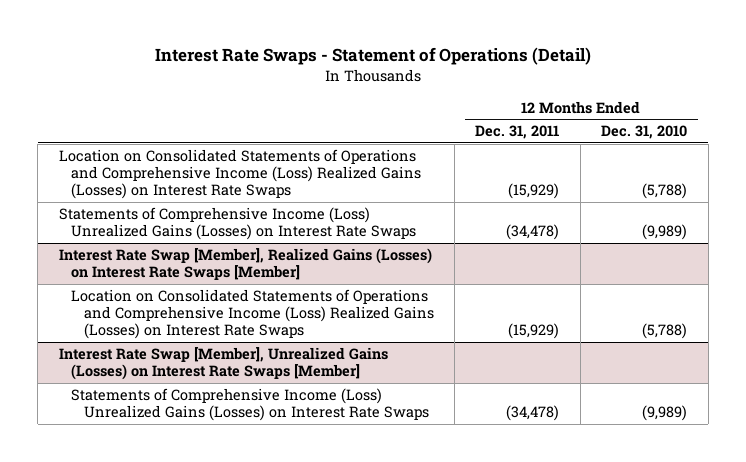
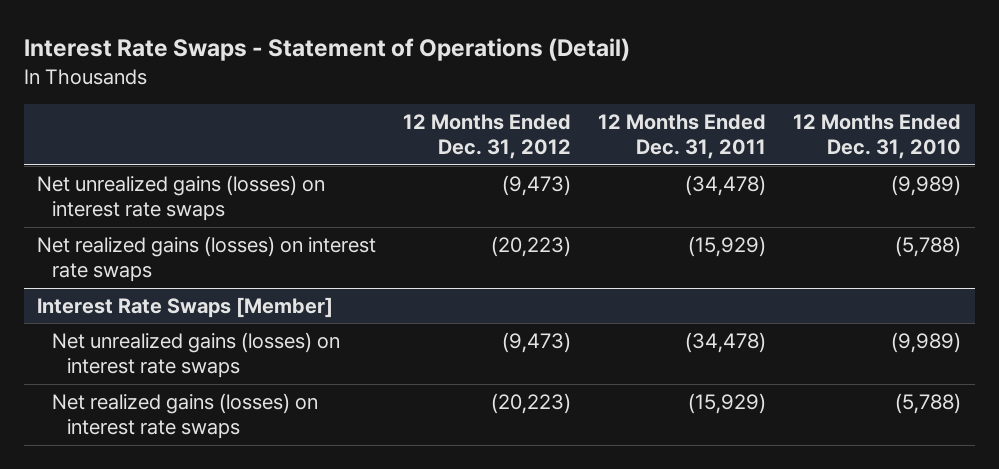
- | 12 Months Ended Dec. 31, 2011 | 12 Months Ended Dec. 31, 2010
+ | 12 Months Ended Dec. 31, 2012 | 12 Months Ended Dec. 31, 2011 | 12 Months Ended Dec. 31, 2010
- Location on Consolidated Statements of Operations and Comprehensive Income (Loss) Realized Gains (Losses) on Interest Rate Swaps | (15,929) | (5,788)
- Statements of Comprehensive Income (Loss) Unrealized Gains (Losses) on Interest Rate Swaps | (34,478) | (9,989)
- Interest Rate Swap [Member], Realized Gains (Losses) on Interest Rate Swaps [Member]
- Location on Consolidated Statements of Operations and Comprehensive Income (Loss) Realized Gains (Losses) on Interest Rate Swaps | (15,929) | (5,788)
- Interest Rate Swap [Member], Unrealized Gains (Losses) on Interest Rate Swaps [Member]
- Statements of Comprehensive Income (Loss) Unrealized Gains (Losses) on Interest Rate Swaps | (34,478) | (9,989)
+ Net unrealized gains (losses) on interest rate swaps | (9,473) | (34,478) | (9,989)
+ Net realized gains (losses) on interest rate swaps | (20,223) | (15,929) | (5,788)
+ Interest Rate Swaps [Member]
+ Net unrealized gains (losses) on interest rate swaps | (9,473) | (34,478) | (9,989)
+ Net realized gains (losses) on interest rate swaps | (20,223) | (15,929) | (5,788)

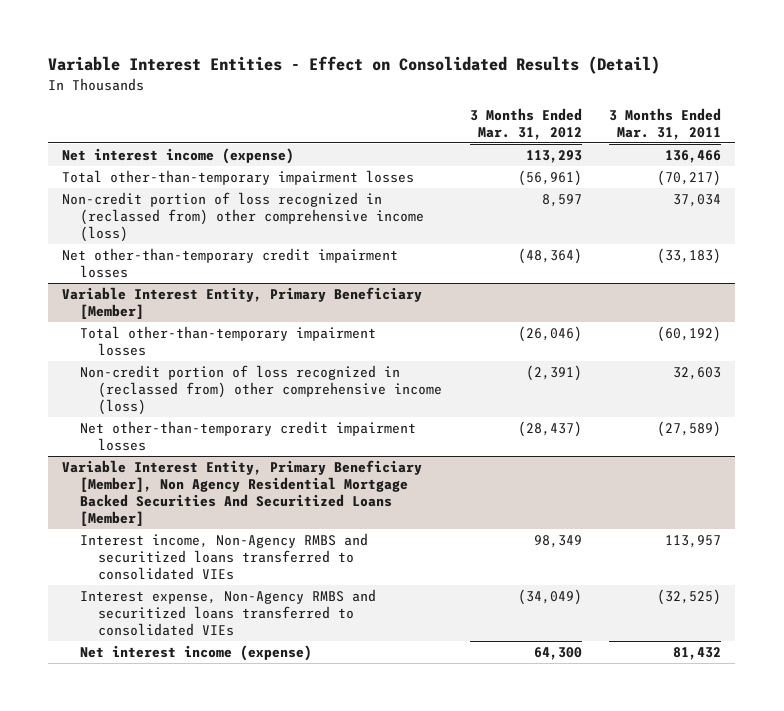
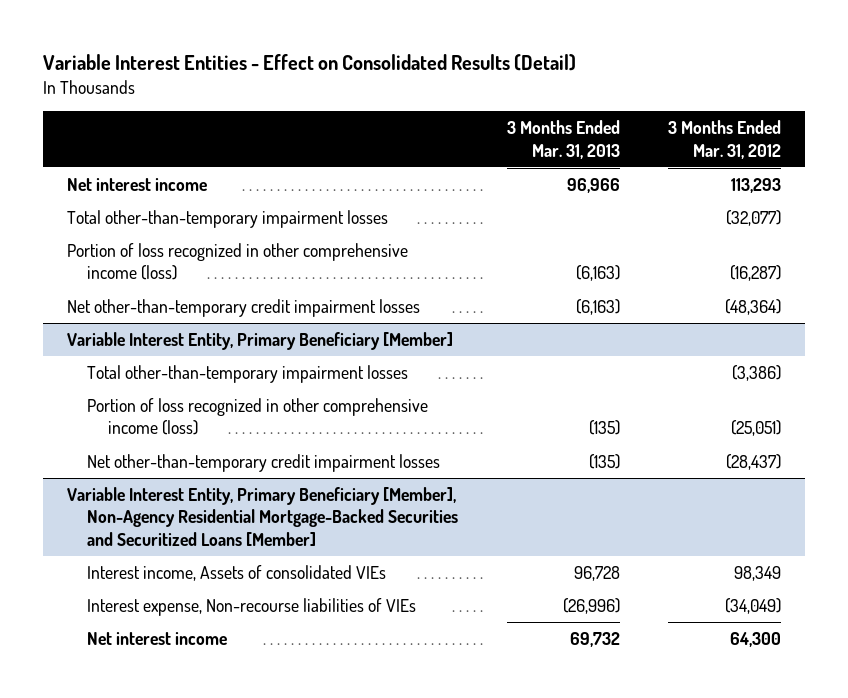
- | 3 Months Ended Mar. 31, 2012 | 3 Months Ended Mar. 31, 2011
+ | 3 Months Ended Mar. 31, 2013 | 3 Months Ended Mar. 31, 2012
- Net interest income (expense) | 113,293 | 136,466
- Total other-than-temporary impairment losses | (56,961) | (70,217)
- Non-credit portion of loss recognized in (reclassed from) other comprehensive income (loss) | 8,597 | 37,034
+ Net interest income | 96,966 | 113,293
+ Total other-than-temporary impairment losses | | (32,077)
+ Portion of loss recognized in other comprehensive income (loss) | (6,163) | (16,287)
@ Variable Interest Entity, Primary Beneficiary [Member]
- Total other-than-temporary impairment losses | (26,046) | (60,192)
- Non-credit portion of loss recognized in (reclassed from) other comprehensive income (loss) | (2,391) | 32,603
+ Total other-than-temporary impairment losses | | (3,386)
+ Portion of loss recognized in other comprehensive income (loss) | (135) | (25,051)
- Variable Interest Entity, Primary Beneficiary [Member], Non Agency Residential Mortgage Backed Securities And Securitized Loans [Member]
- Interest income, Non-Agency RMBS and securitized loans transferred to consolidated VIEs | 98,349 | 113,957
- Interest expense, Non-Agency RMBS and securitized loans transferred to consolidated VIEs | (34,049) | (32,525)
- Net interest income (expense) | 64,300 | 81,432
+ Variable Interest Entity, Primary Beneficiary [Member], Non-Agency Residential Mortgage-Backed Securities and Securitized Loans [Member]
+ Interest income, Assets of consolidated VIEs | 96,728 | 98,349
+ Interest expense, Non-recourse liabilities of VIEs | (26,996) | (34,049)
+ Net interest income | 69,732 | 64,300

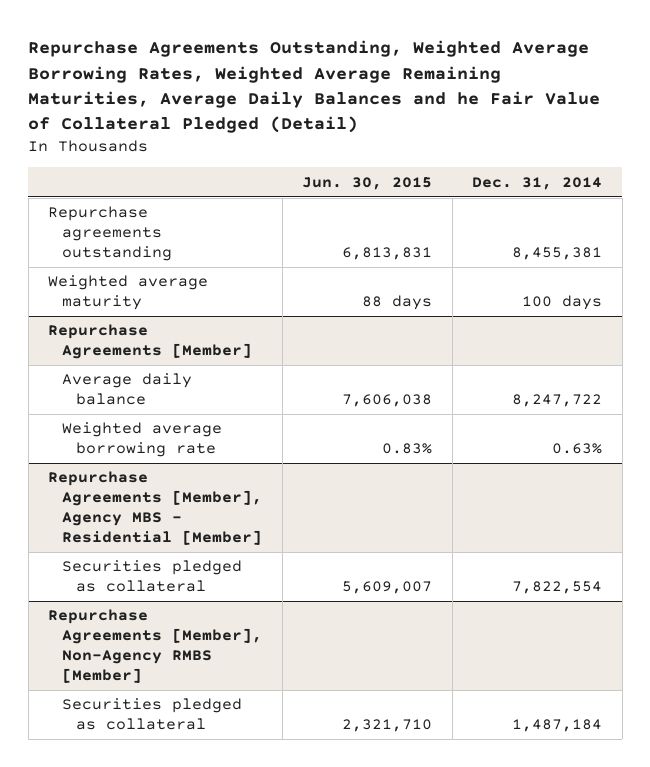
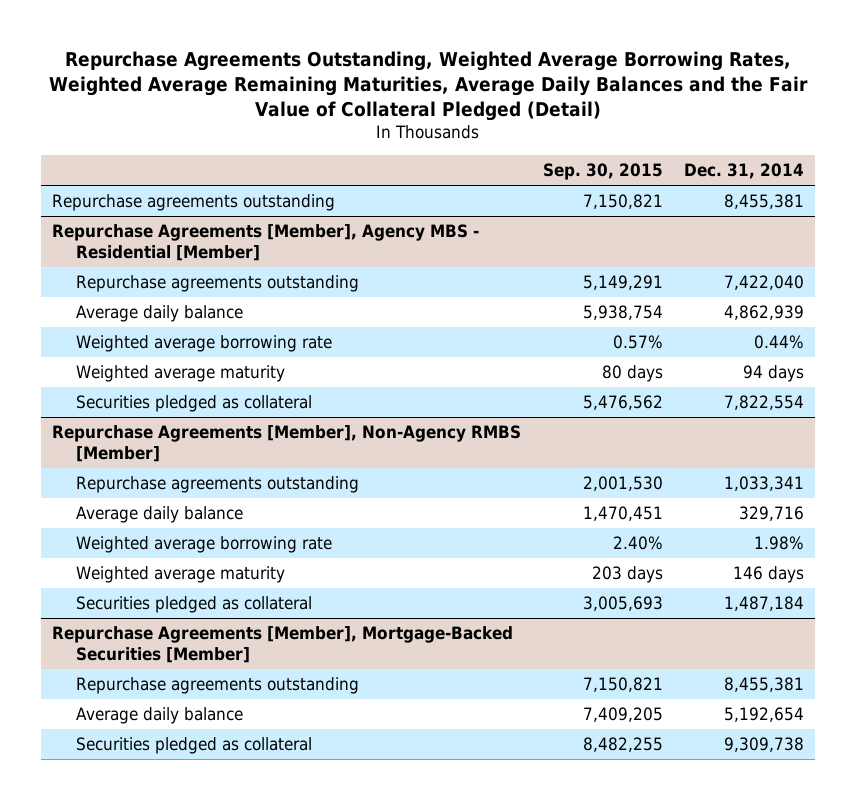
- Repurchase Agreements Outstanding, Weighted Average Borrowing Rates, Weighted Average Remaining Maturities, Average Daily Balances and he Fair Value of Collateral Pledged (Detail)
+ Repurchase Agreements Outstanding, Weighted Average Borrowing Rates, Weighted Average Remaining Maturities, Average Daily Balances and the Fair Value of Collateral Pledged (Detail)
- | Jun. 30, 2015 | Dec. 31, 2014
+ | Sep. 30, 2015 | Dec. 31, 2014
- Weighted average maturity | 88 days | 100 days
- Repurchase Agreements [Member]
- Average daily balance | 7,606,038 | 8,247,722
- Weighted average borrowing rate | 0.83% | 0.63%
@ Repurchase Agreements [Member], Agency MBS - Residential [Member]
+ Repurchase agreements outstanding | 5,149,291 | 7,422,040
+ Average daily balance | 5,938,754 | 4,862,939
+ Weighted average borrowing rate | 0.57% | 0.44%
+ Weighted average maturity | 80 days | 94 days
@ Repurchase Agreements [Member], Non-Agency RMBS [Member]
+ Repurchase agreements outstanding | 2,001,530 | 1,033,341
+ Average daily balance | 1,470,451 | 329,716
+ Weighted average borrowing rate | 2.40% | 1.98%
+ Weighted average maturity | 203 days | 146 days
+ Repurchase Agreements [Member], Mortgage-Backed Securities [Member]
+ Repurchase agreements outstanding | 7,150,821 | 8,455,381
+ Average daily balance | 7,409,205 | 5,192,654
+ Securities pledged as collateral | 8,482,255 | 9,309,738

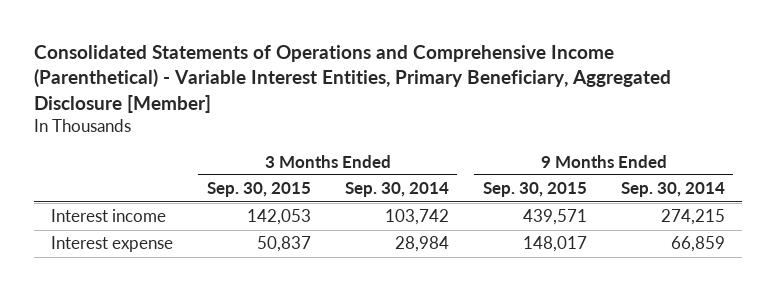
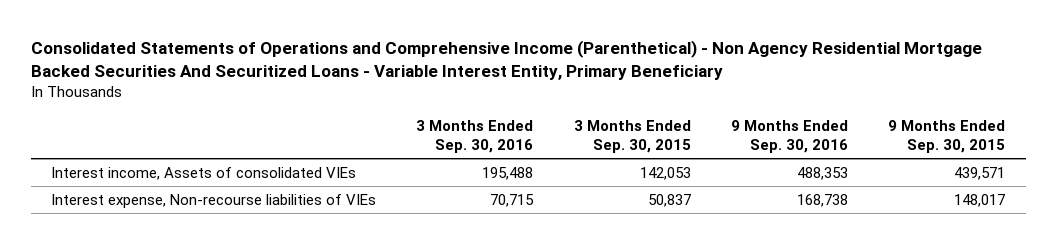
- Consolidated Statements of Operations and Comprehensive Income (Parenthetical) - Variable Interest Entities, Primary Beneficiary, Aggregated Disclosure [Member]
+ Consolidated Statements of Operations and Comprehensive Income (Parenthetical) - Non Agency Residential Mortgage Backed Securities And Securitized Loans - Variable Interest Entity, Primary Beneficiary
- | 3 Months Ended Sep. 30, 2015 | 3 Months Ended Sep. 30, 2014 | 9 Months Ended Sep. 30, 2015 | 9 Months Ended Sep. 30, 2014
+ | 3 Months Ended Sep. 30, 2016 | 3 Months Ended Sep. 30, 2015 | 9 Months Ended Sep. 30, 2016 | 9 Months Ended Sep. 30, 2015
- Interest income | 142,053 | 103,742 | 439,571 | 274,215
- Interest expense | 50,837 | 28,984 | 148,017 | 66,859
+ Interest income, Assets of consolidated VIEs | 195,488 | 142,053 | 488,353 | 439,571
+ Interest expense, Non-recourse liabilities of VIEs | 70,715 | 50,837 | 168,738 | 148,017

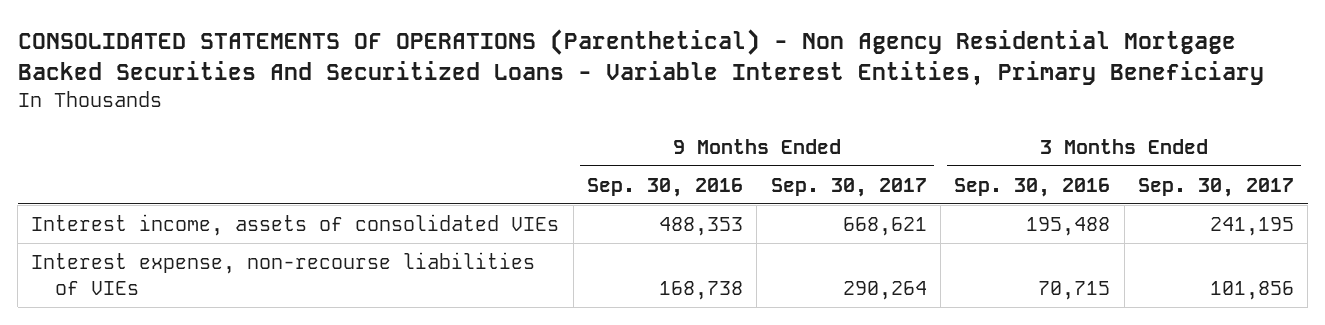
- Consolidated Statements of Operations and Comprehensive Income (Parenthetical) - Non Agency Residential Mortgage Backed Securities And Securitized Loans - Variable Interest Entity, Primary Beneficiary
+ CONSOLIDATED STATEMENTS OF OPERATIONS (Parenthetical) - Non Agency Residential Mortgage Backed Securities And Securitized Loans - Variable Interest Entities, Primary Beneficiary
- | 3 Months Ended Sep. 30, 2016 | 3 Months Ended Sep. 30, 2015 | 9 Months Ended Sep. 30, 2016 | 9 Months Ended Sep. 30, 2015
+ | 9 Months Ended Sep. 30, 2016 | 9 Months Ended Sep. 30, 2017 | 3 Months Ended Sep. 30, 2016 | 3 Months Ended Sep. 30, 2017
- Interest income, Assets of consolidated VIEs | 195,488 | 142,053 | 488,353 | 439,571
- Interest expense, Non-recourse liabilities of VIEs | 70,715 | 50,837 | 168,738 | 148,017
+ Interest income, assets of consolidated VIEs | 488,353 | 668,621 | 195,488 | 241,195
+ Interest expense, non-recourse liabilities of VIEs | 168,738 | 290,264 | 70,715 | 101,856

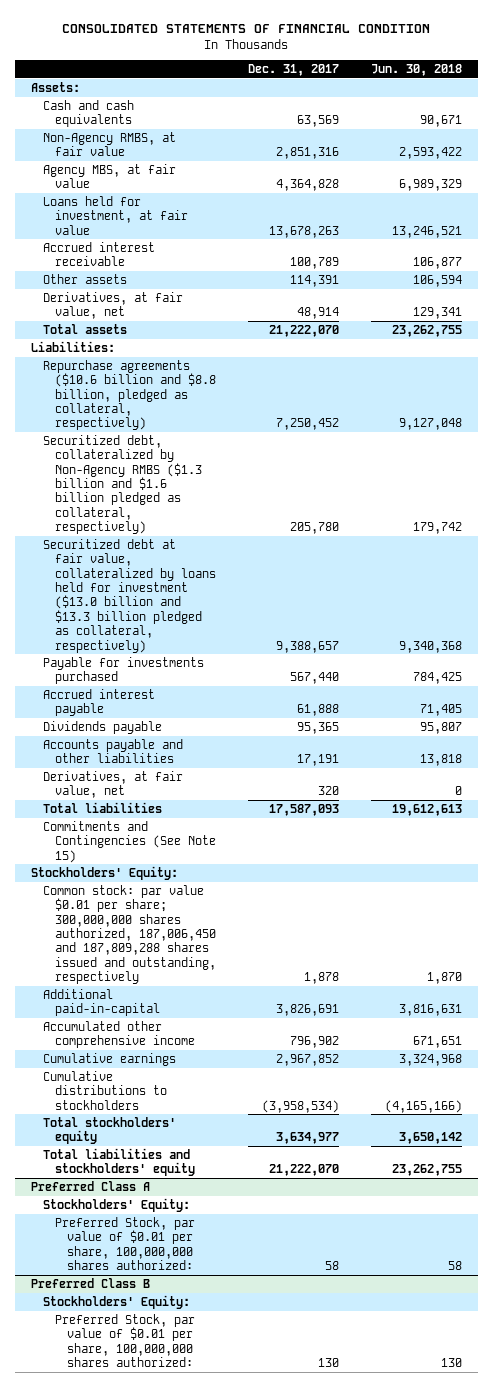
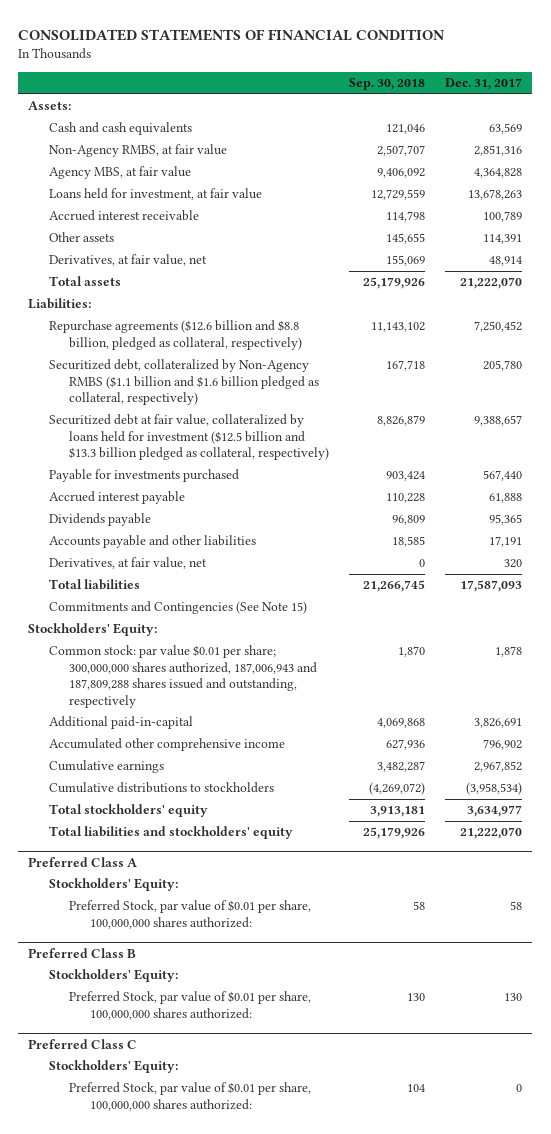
- | Dec. 31, 2017 | Jun. 30, 2018
+ | Sep. 30, 2018 | Dec. 31, 2017
- Repurchase agreements ($10.6 billion and $8.8 billion, pledged as collateral, respectively) | 7,250,452 | 9,127,048
- Securitized debt, collateralized by Non-Agency RMBS ($1.3 billion and $1.6 billion pledged as collateral, respectively) | 205,780 | 179,742
- Securitized debt at fair value, collateralized by loans held for investment ($13.0 billion and $13.3 billion pledged as collateral, respectively) | 9,388,657 | 9,340,368
+ Repurchase agreements ($12.6 billion and $8.8 billion, pledged as collateral, respectively) | 11,143,102 | 7,250,452
+ Securitized debt, collateralized by Non-Agency RMBS ($1.1 billion and $1.6 billion pledged as collateral, respectively) | 167,718 | 205,780
+ Securitized debt at fair value, collateralized by loans held for investment ($12.5 billion and $13.3 billion pledged as collateral, respectively) | 8,826,879 | 9,388,657
- Common stock: par value $0.01 per share; 300,000,000 shares authorized, 187,006,450 and 187,809,288 shares issued and outstanding, respectively | 1,878 | 1,870
+ Common stock: par value $0.01 per share; 300,000,000 shares authorized, 187,006,943 and 187,809,288 shares issued and outstanding, respectively | 1,870 | 1,878
+ Preferred Class C
+ Stockholders' Equity:
+ Preferred Stock, par value of $0.01 per share, 100,000,000 shares authorized: | 104 | 0

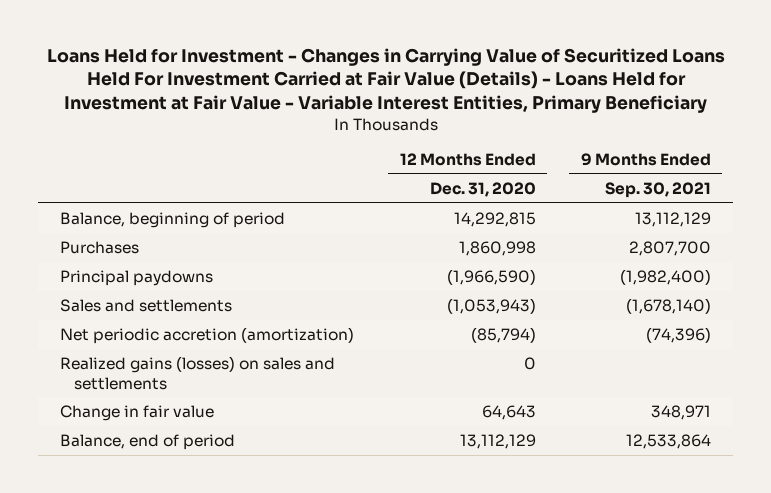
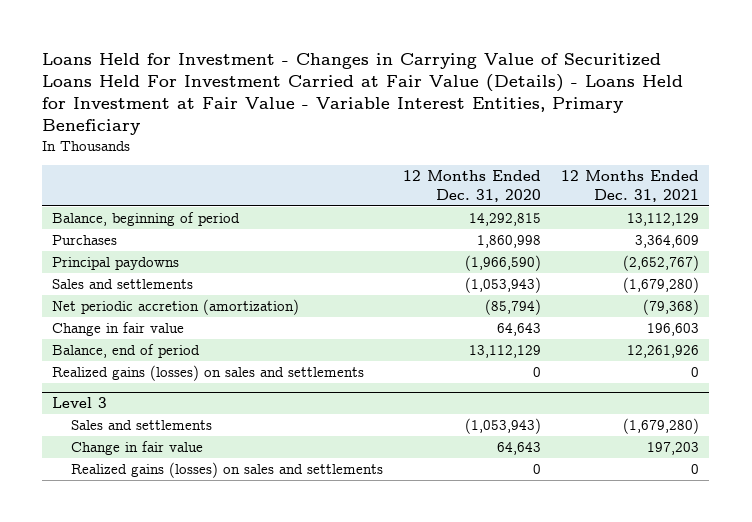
- | 12 Months Ended Dec. 31, 2020 | 9 Months Ended Sep. 30, 2021
+ | 12 Months Ended Dec. 31, 2020 | 12 Months Ended Dec. 31, 2021
moved down: Realized gains (losses) on sales and settlements | 0 | 0
+ Level 3
+ Sales and settlements | (1,053,943) | (1,679,280)
+ Change in fair value | 64,643 | 197,203
+ Realized gains (losses) on sales and settlements | 0 | 0

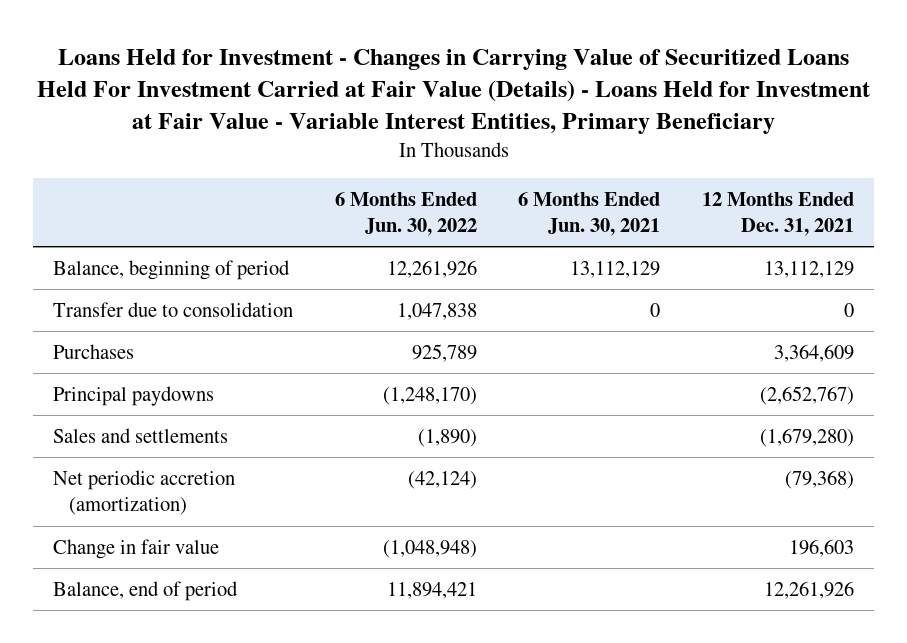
- | 12 Months Ended Dec. 31, 2020 | 12 Months Ended Dec. 31, 2021
+ | 6 Months Ended Jun. 30, 2022 | 6 Months Ended Jun. 30, 2021 | 12 Months Ended Dec. 31, 2021
+ Transfer due to consolidation | 1,047,838 | 0 | 0
- Realized gains (losses) on sales and settlements | 0 | 0
- Level 3
- Sales and settlements | (1,053,943) | (1,679,280)
- Change in fair value | 64,643 | 197,203
- Realized gains (losses) on sales and settlements | 0 | 0

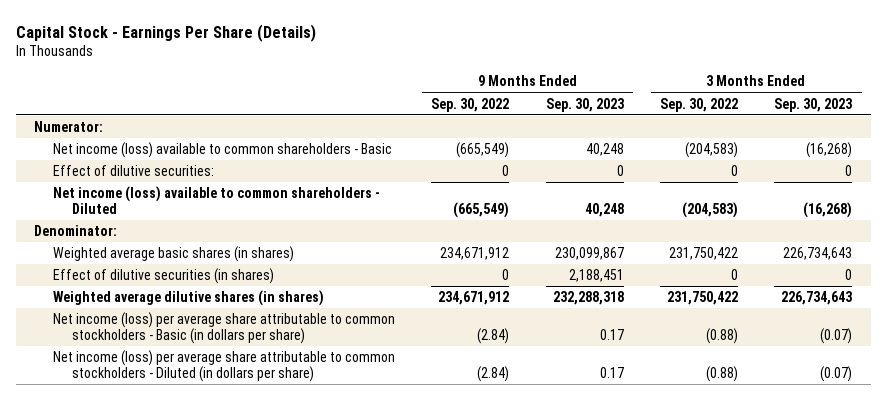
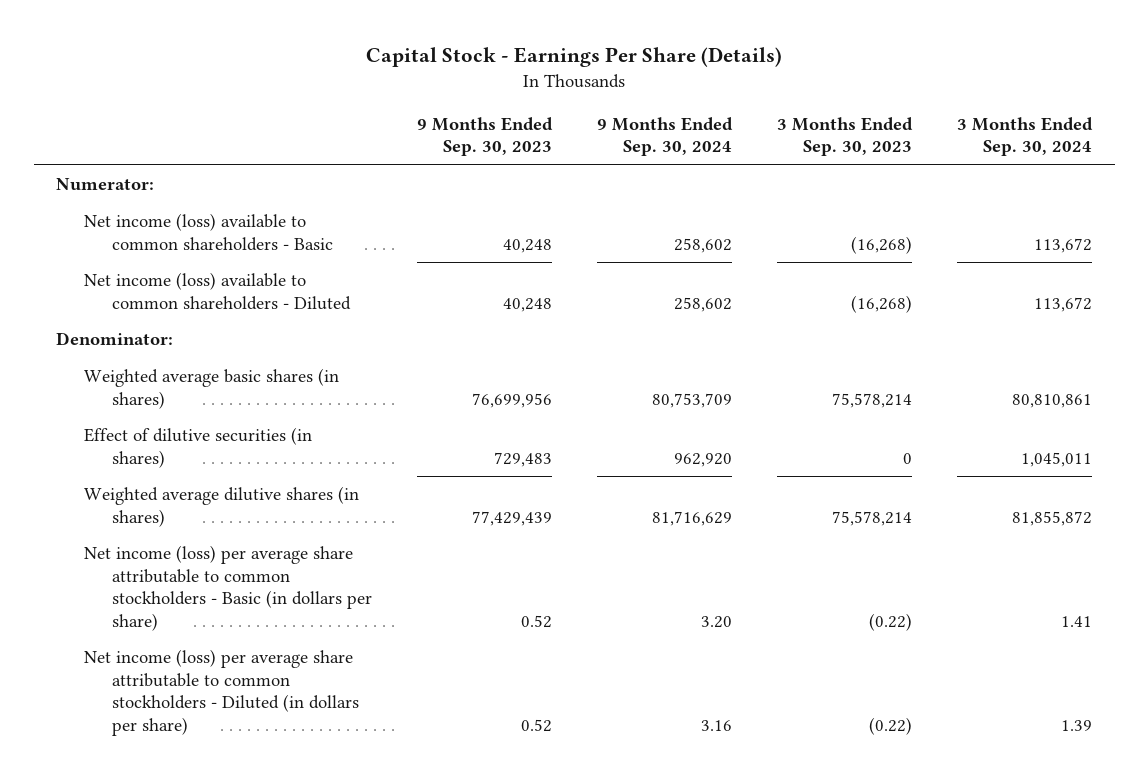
- | 9 Months Ended Sep. 30, 2022 | 9 Months Ended Sep. 30, 2023 | 3 Months Ended Sep. 30, 2022 | 3 Months Ended Sep. 30, 2023
+ | 9 Months Ended Sep. 30, 2023 | 9 Months Ended Sep. 30, 2024 | 3 Months Ended Sep. 30, 2023 | 3 Months Ended Sep. 30, 2024
- Effect of dilutive securities: | 0 | 0 | 0 | 0
- Weighted average basic shares (in shares) | 234,671,912 | 230,099,867 | 231,750,422 | 226,734,643
- Effect of dilutive securities (in shares) | 0 | 2,188,451 | 0 | 0
- Weighted average dilutive shares (in shares) | 234,671,912 | 232,288,318 | 231,750,422 | 226,734,643
- Net income (loss) per average share attributable to common stockholders - Basic (in dollars per share) | (2.84) | 0.17 | (0.88) | (0.07)
- Net income (loss) per average share attributable to common stockholders - Diluted (in dollars per share) | (2.84) | 0.17 | (0.88) | (0.07)
+ Weighted average basic shares (in shares) | 76,699,956 | 80,753,709 | 75,578,214 | 80,810,861
+ Effect of dilutive securities (in shares) | 729,483 | 962,920 | 0 | 1,045,011
+ Weighted average dilutive shares (in shares) | 77,429,439 | 81,716,629 | 75,578,214 | 81,855,872
+ Net income (loss) per average share attributable to common stockholders - Basic (in dollars per share) | 0.52 | 3.20 | (0.22) | 1.41
+ Net income (loss) per average share attributable to common stockholders - Diluted (in dollars per share) | 0.52 | 3.16 | (0.22) | 1.39

